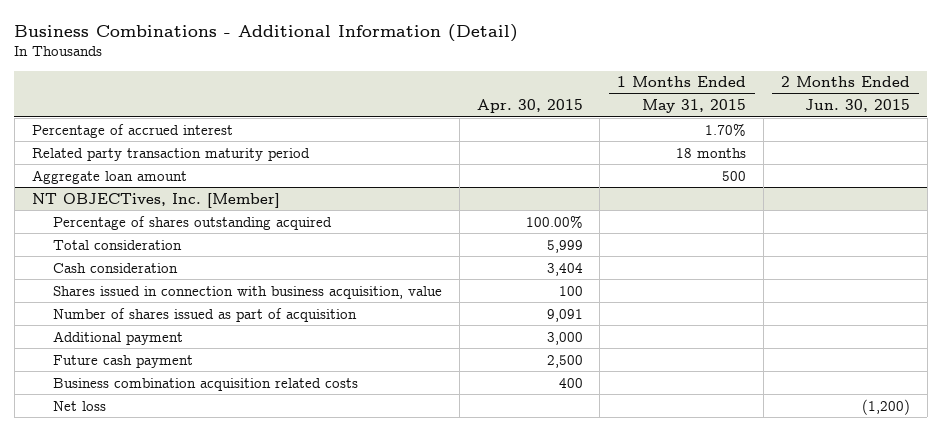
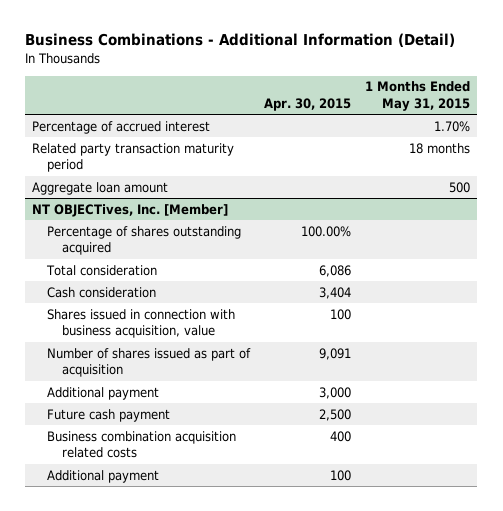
- | Apr. 30, 2015 | 1 Months Ended May 31, 2015 | 2 Months Ended Jun. 30, 2015
+ | Apr. 30, 2015 | 1 Months Ended May 31, 2015
@ NT OBJECTives, Inc. [Member]
- Total consideration | 5,999 | |
+ Total consideration | 6,086 |
- Net loss | | | (1,200)
+ Additional payment | 100 |

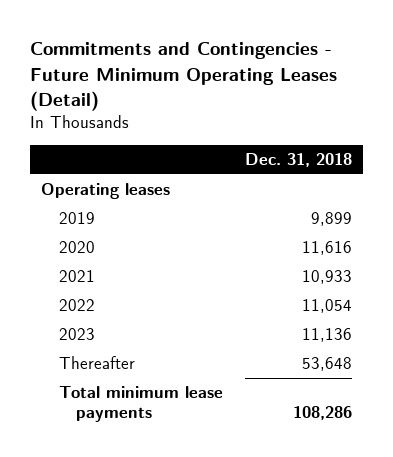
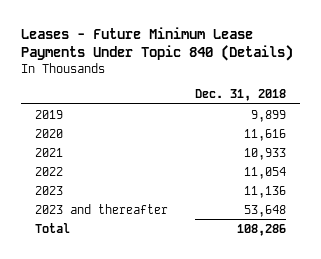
- Commitments and Contingencies - Future Minimum Operating Leases (Detail)
+ Leases - Future Minimum Lease Payments Under Topic 840 (Details)
- Operating leases
- Thereafter | 53,648
- Total minimum lease payments | 108,286
+ 2023 and thereafter | 53,648
+ Total | 108,286

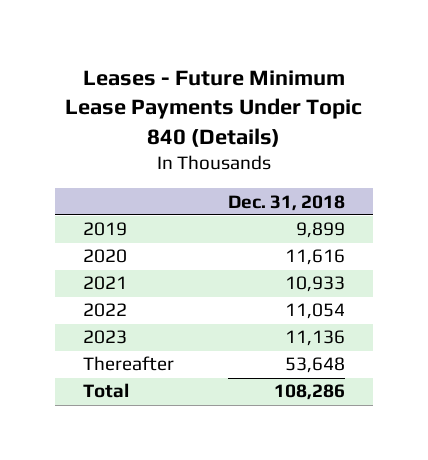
- 2023 and thereafter | 53,648
+ Thereafter | 53,648

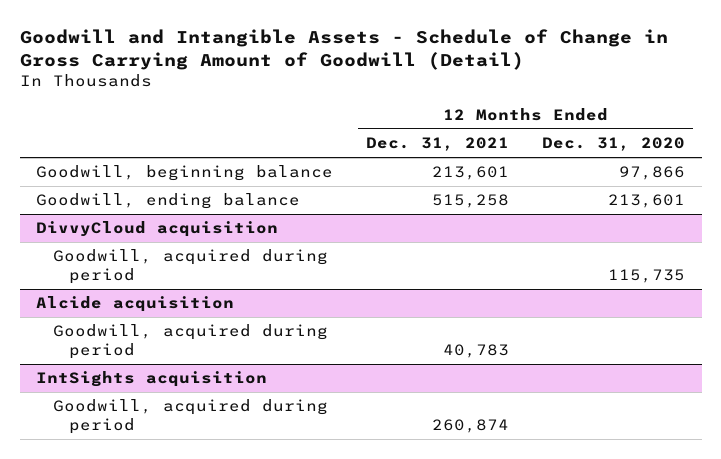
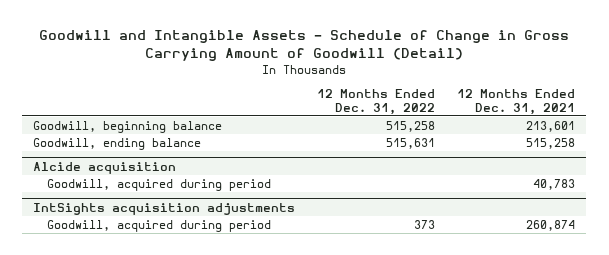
- | 12 Months Ended Dec. 31, 2021 | 12 Months Ended Dec. 31, 2020
+ | 12 Months Ended Dec. 31, 2022 | 12 Months Ended Dec. 31, 2021
- DivvyCloud acquisition
- Goodwill, acquired during period | | 115,735
- IntSights acquisition
+ IntSights acquisition adjustments

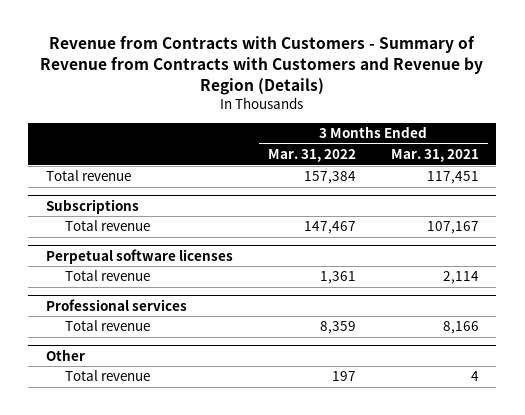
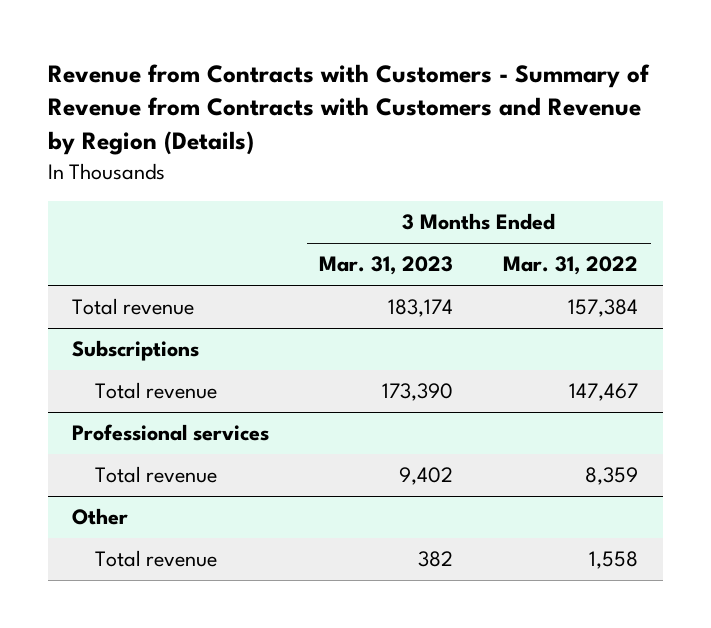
- | 3 Months Ended Mar. 31, 2022 | 3 Months Ended Mar. 31, 2021
+ | 3 Months Ended Mar. 31, 2023 | 3 Months Ended Mar. 31, 2022
- Perpetual software licenses
- Total revenue | 1,361 | 2,114
@ Other
- Total revenue | 197 | 4
+ Total revenue | 382 | 1,558

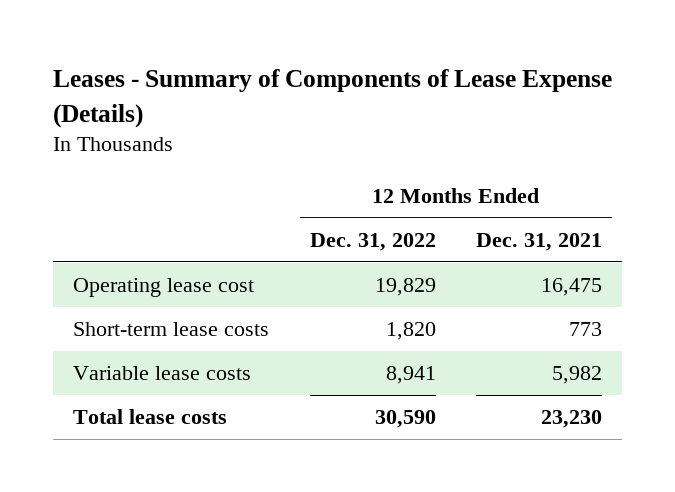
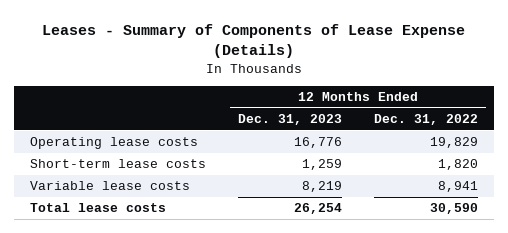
- | 12 Months Ended Dec. 31, 2022 | 12 Months Ended Dec. 31, 2021
+ | 12 Months Ended Dec. 31, 2023 | 12 Months Ended Dec. 31, 2022
- Operating lease cost | 19,829 | 16,475
+ Operating lease costs | 16,776 | 19,829

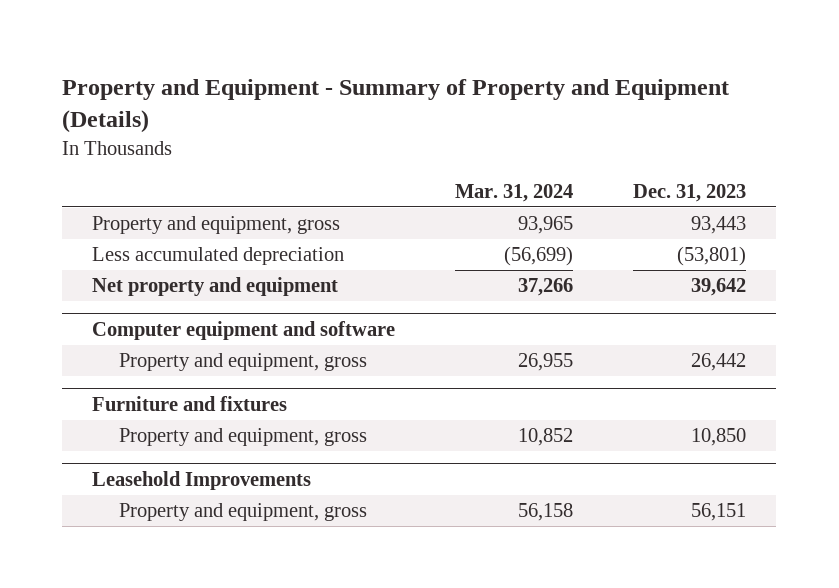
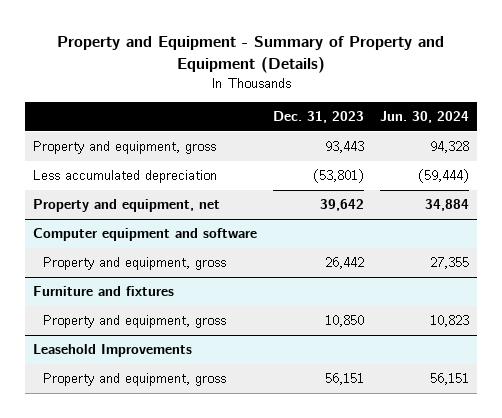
- | Mar. 31, 2024 | Dec. 31, 2023
+ | Dec. 31, 2023 | Jun. 30, 2024
- Net property and equipment | 37,266 | 39,642
+ Property and equipment, net | 39,642 | 34,884

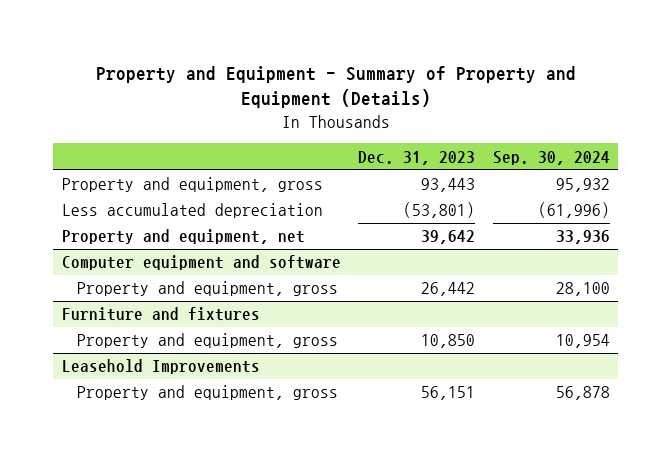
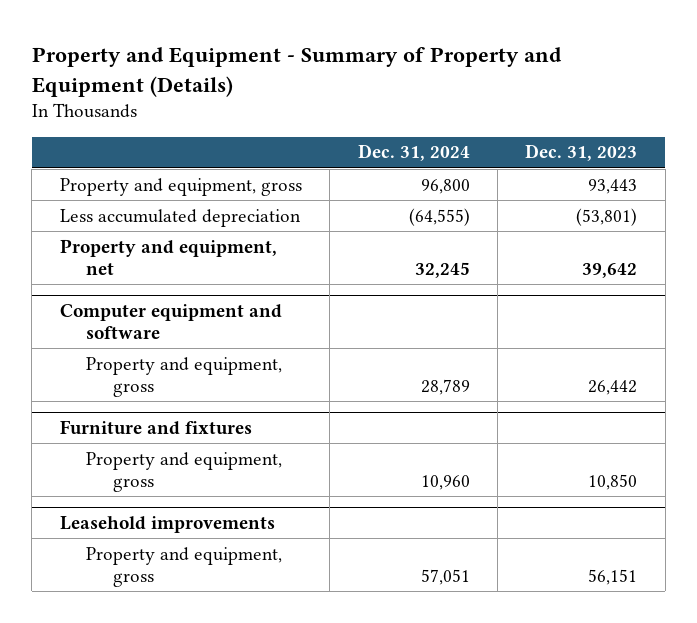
- | Dec. 31, 2023 | Sep. 30, 2024
+ | Dec. 31, 2024 | Dec. 31, 2023
- Leasehold Improvements
+ Leasehold improvements

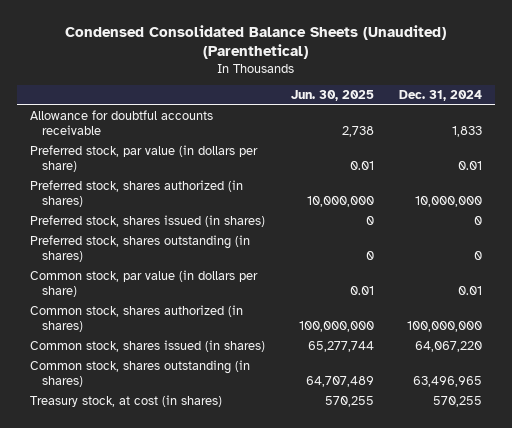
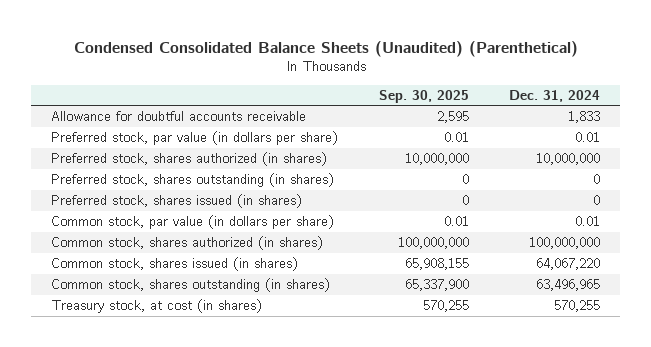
- | Jun. 30, 2025 | Dec. 31, 2024
+ | Sep. 30, 2025 | Dec. 31, 2024
moved down: Preferred stock, shares issued (in shares) | 0 | 0

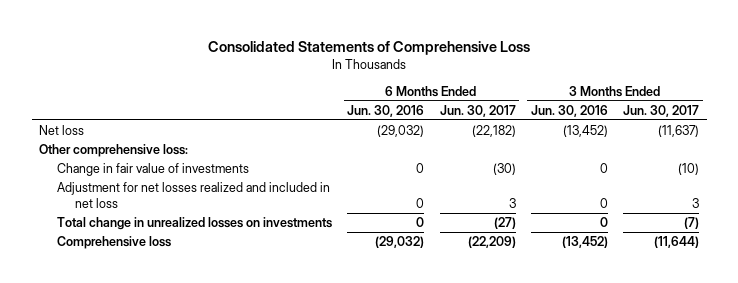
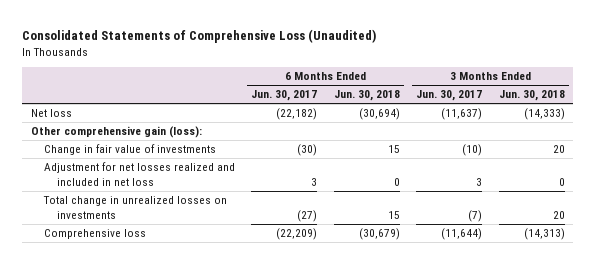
- Consolidated Statements of Comprehensive Loss
+ Consolidated Statements of Comprehensive Loss (Unaudited)
- | 6 Months Ended Jun. 30, 2016 | 6 Months Ended Jun. 30, 2017 | 3 Months Ended Jun. 30, 2016 | 3 Months Ended Jun. 30, 2017
+ | 6 Months Ended Jun. 30, 2017 | 6 Months Ended Jun. 30, 2018 | 3 Months Ended Jun. 30, 2017 | 3 Months Ended Jun. 30, 2018
- Other comprehensive loss:
+ Other comprehensive gain (loss):

